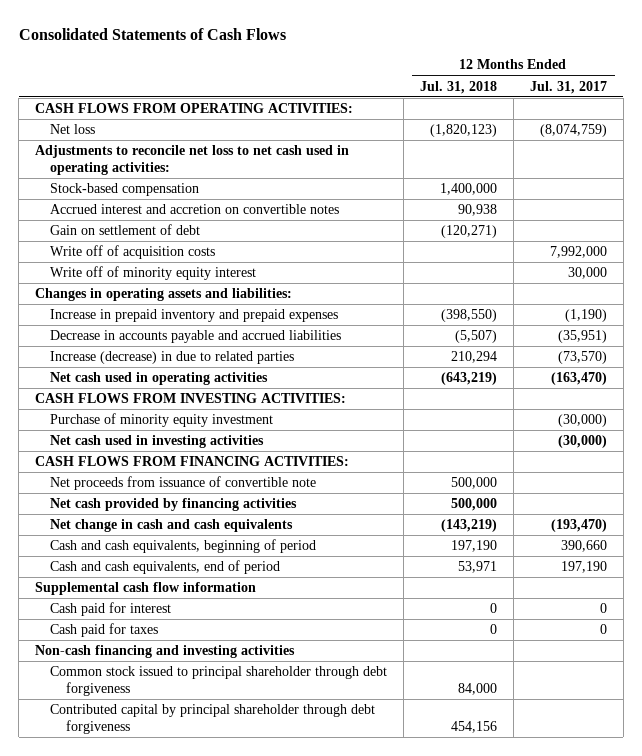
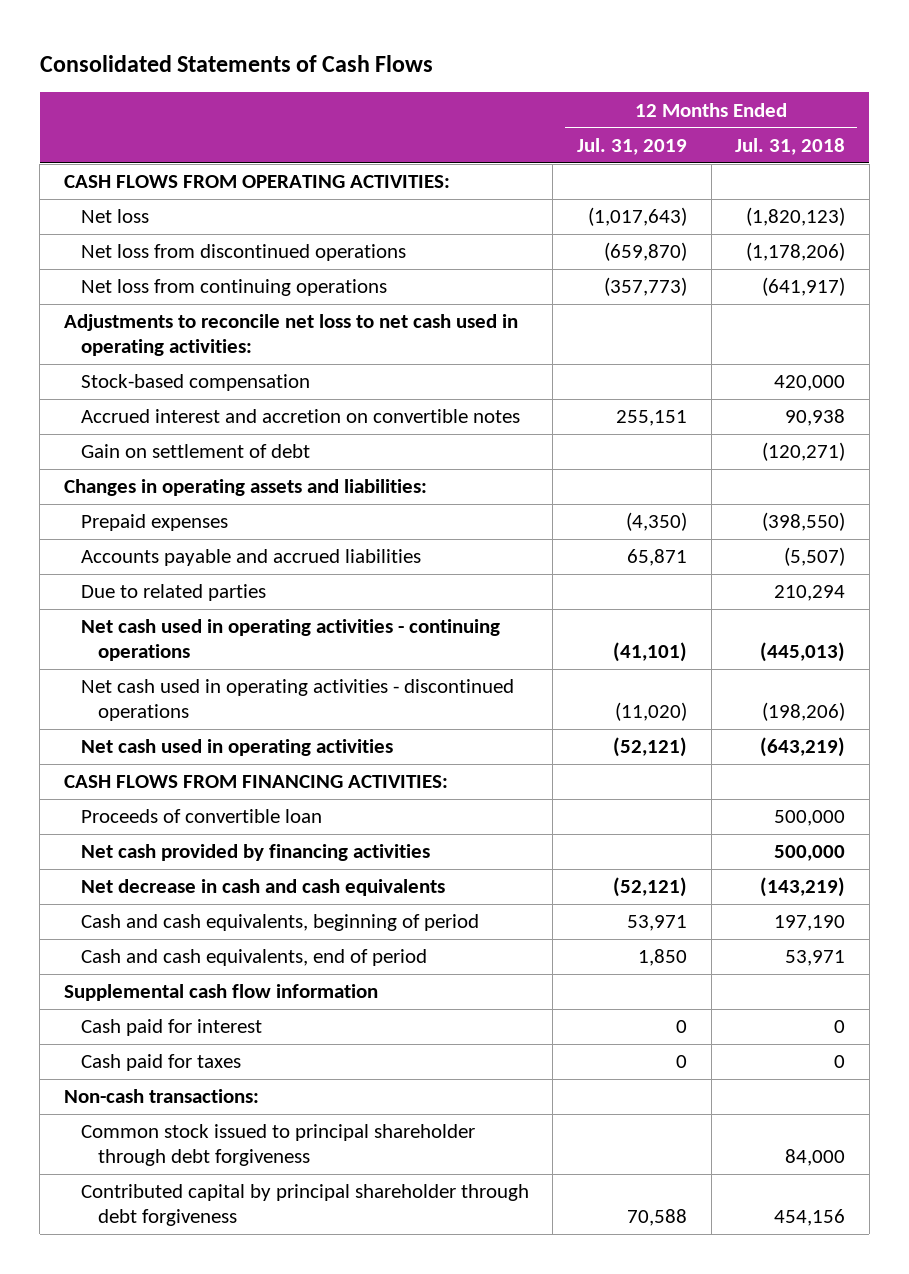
- | 12 Months Ended Jul. 31, 2018 | 12 Months Ended Jul. 31, 2017
+ | 12 Months Ended Jul. 31, 2019 | 12 Months Ended Jul. 31, 2018
+ Net loss from discontinued operations | (659,870) | (1,178,206)
+ Net loss from continuing operations | (357,773) | (641,917)
- Stock-based compensation | 1,400,000 |
+ Stock-based compensation | | 420,000
- Write off of acquisition costs | | 7,992,000
- Write off of minority equity interest | | 30,000
- Increase in prepaid inventory and prepaid expenses | (398,550) | (1,190)
- Decrease in accounts payable and accrued liabilities | (5,507) | (35,951)
- Increase (decrease) in due to related parties | 210,294 | (73,570)
+ Prepaid expenses | (4,350) | (398,550)
+ Accounts payable and accrued liabilities | 65,871 | (5,507)
+ Due to related parties | | 210,294
+ Net cash used in operating activities - continuing operations | (41,101) | (445,013)
+ Net cash used in operating activities - discontinued operations | (11,020) | (198,206)
- CASH FLOWS FROM INVESTING ACTIVITIES:
- Purchase of minority equity investment | | (30,000)
- Net cash used in investing activities | | (30,000)
- Net proceeds from issuance of convertible note | 500,000 |
+ Proceeds of convertible loan | | 500,000
- Net change in cash and cash equivalents | (143,219) | (193,470)
+ Net decrease in cash and cash equivalents | (52,121) | (143,219)
- Non-cash financing and investing activities
+ Non-cash transactions:

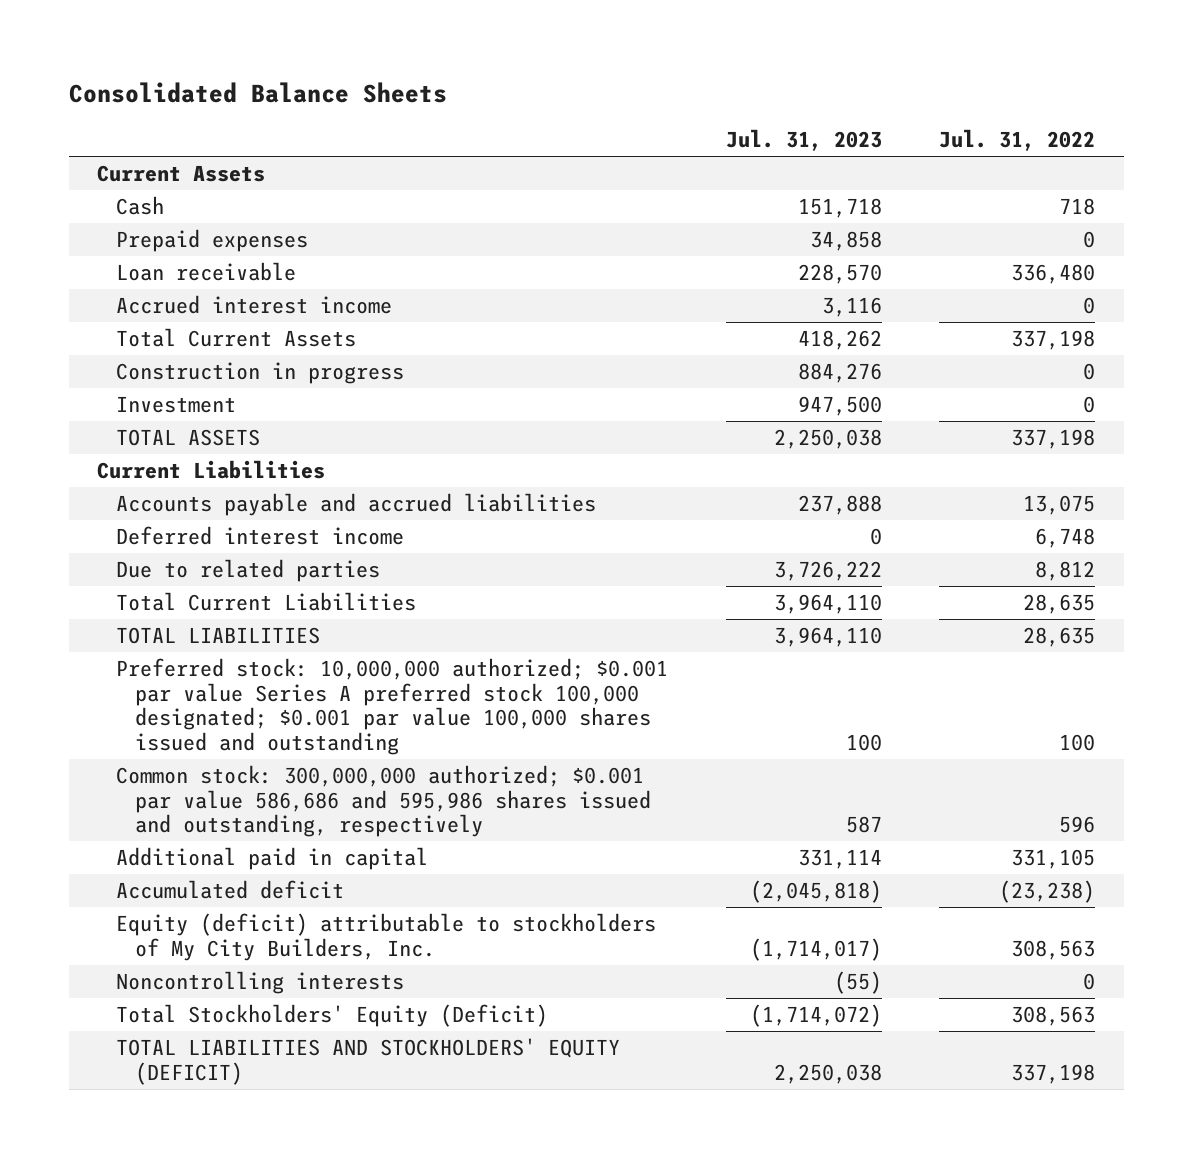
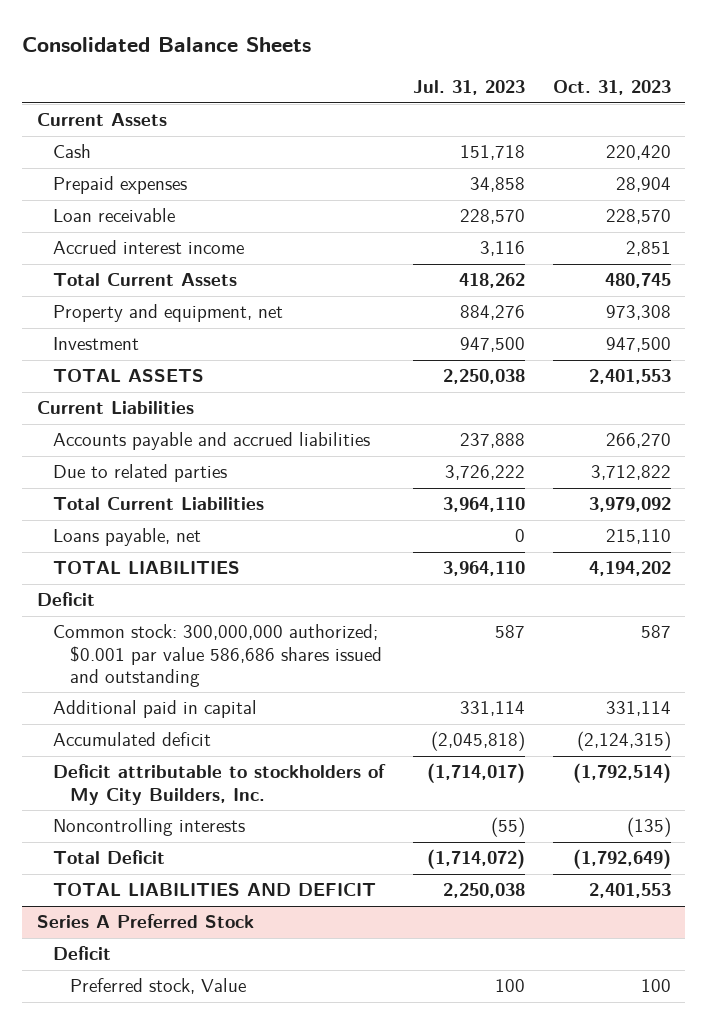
- | Jul. 31, 2023 | Jul. 31, 2022
+ | Jul. 31, 2023 | Oct. 31, 2023
- Construction in progress | 884,276 | 0
+ Property and equipment, net | 884,276 | 973,308
- Deferred interest income | 0 | 6,748
+ Loans payable, net | 0 | 215,110
- Preferred stock: 10,000,000 authorized; $0.001 par value Series A preferred stock 100,000 designated; $0.001 par value 100,000 shares issued and outstanding | 100 | 100
- Common stock: 300,000,000 authorized; $0.001 par value 586,686 and 595,986 shares issued and outstanding, respectively | 587 | 596
+ Deficit
+ Common stock: 300,000,000 authorized; $0.001 par value 586,686 shares issued and outstanding | 587 | 587
- Equity (deficit) attributable to stockholders of My City Builders, Inc. | (1,714,017) | 308,563
+ Deficit attributable to stockholders of My City Builders, Inc. | (1,714,017) | (1,792,514)
- Total Stockholders' Equity (Deficit) | (1,714,072) | 308,563
- TOTAL LIABILITIES AND STOCKHOLDERS' EQUITY (DEFICIT) | 2,250,038 | 337,198
+ Total Deficit | (1,714,072) | (1,792,649)
+ TOTAL LIABILITIES AND DEFICIT | 2,250,038 | 2,401,553
+ Series A Preferred Stock
+ Deficit
+ Preferred stock, Value | 100 | 100

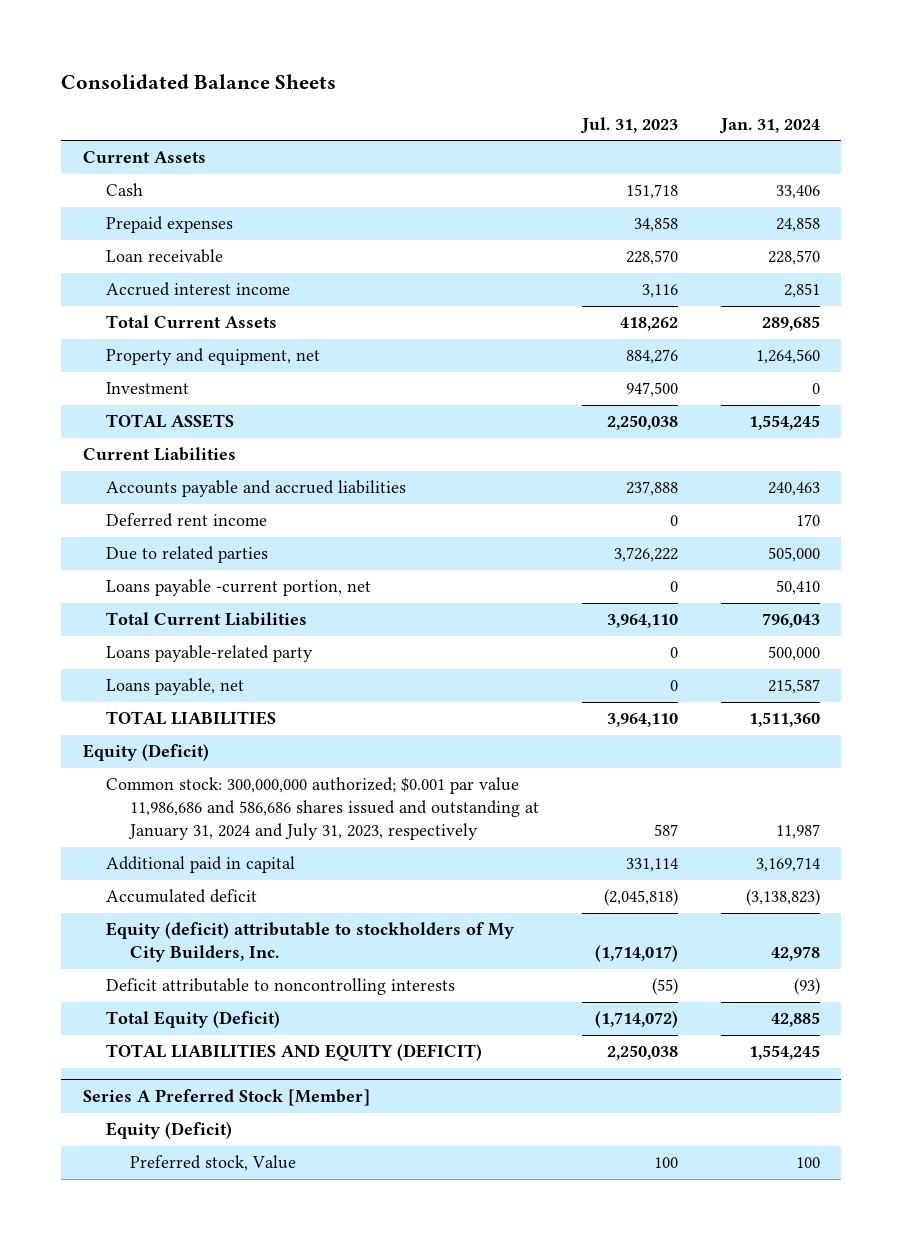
- | Jul. 31, 2023 | Oct. 31, 2023
+ | Jul. 31, 2023 | Jan. 31, 2024
+ Deferred rent income | 0 | 170
+ Loans payable -current portion, net | 0 | 50,410
+ Loans payable-related party | 0 | 500,000
- Deficit
- Common stock: 300,000,000 authorized; $0.001 par value 586,686 shares issued and outstanding | 587 | 587
+ Equity (Deficit)
+ Common stock: 300,000,000 authorized; $0.001 par value 11,986,686 and 586,686 shares issued and outstanding at January 31, 2024 and July 31, 2023, respectively | 587 | 11,987
- Deficit attributable to stockholders of My City Builders, Inc. | (1,714,017) | (1,792,514)
- Noncontrolling interests | (55) | (135)
- Total Deficit | (1,714,072) | (1,792,649)
- TOTAL LIABILITIES AND DEFICIT | 2,250,038 | 2,401,553
- Series A Preferred Stock
- Deficit
+ Equity (deficit) attributable to stockholders of My City Builders, Inc. | (1,714,017) | 42,978
+ Deficit attributable to noncontrolling interests | (55) | (93)
+ Total Equity (Deficit) | (1,714,072) | 42,885
+ TOTAL LIABILITIES AND EQUITY (DEFICIT) | 2,250,038 | 1,554,245
+ Series A Preferred Stock [Member]
+ Equity (Deficit)

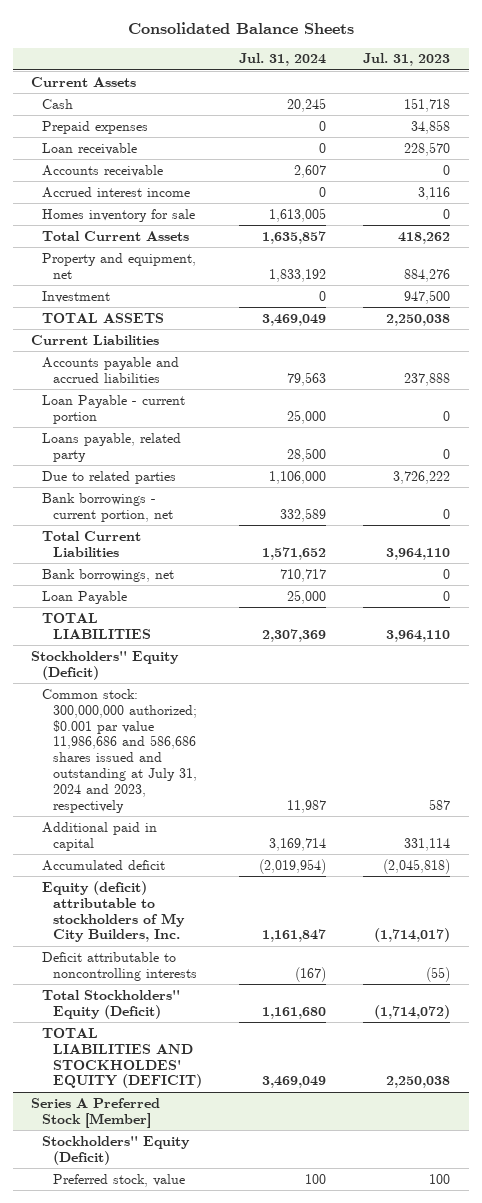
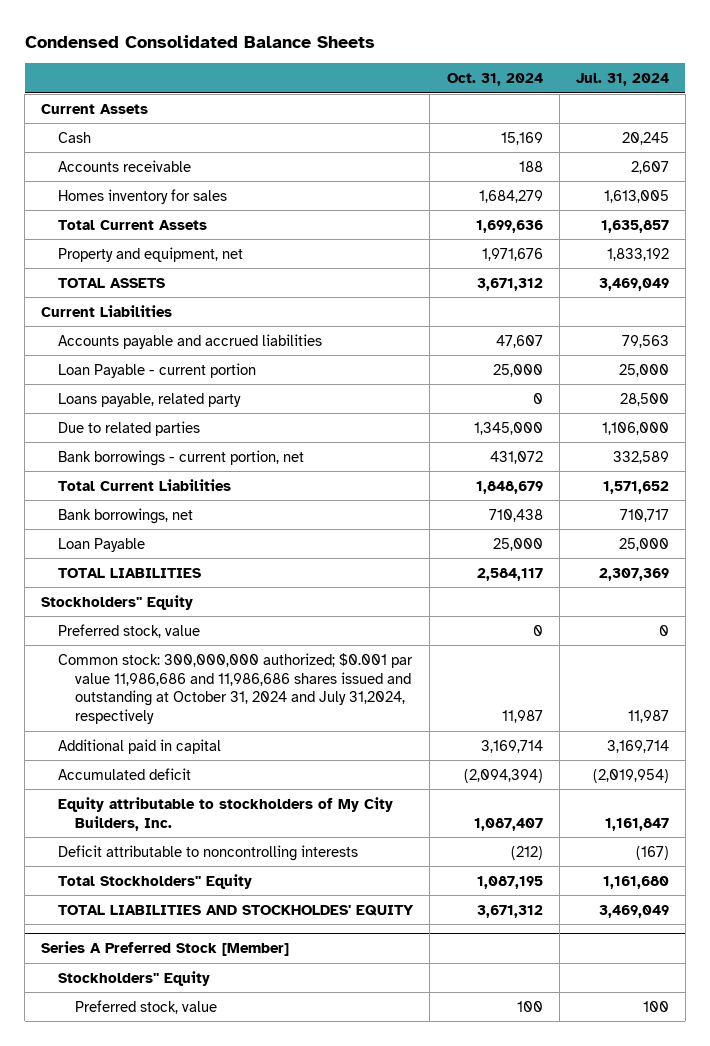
- Consolidated Balance Sheets
+ Condensed Consolidated Balance Sheets
- | Jul. 31, 2024 | Jul. 31, 2023
+ | Oct. 31, 2024 | Jul. 31, 2024
- Prepaid expenses | 0 | 34,858
- Loan receivable | 0 | 228,570
- Accrued interest income | 0 | 3,116
- Homes inventory for sale | 1,613,005 | 0
+ Homes inventory for sales | 1,684,279 | 1,613,005
- Investment | 0 | 947,500
- Stockholders'' Equity (Deficit)
- Common stock: 300,000,000 authorized; $0.001 par value 11,986,686 and 586,686 shares issued and outstanding at July 31, 2024 and 2023, respectively | 11,987 | 587
+ Stockholders'' Equity
+ Preferred stock, value | 0 | 0
+ Common stock: 300,000,000 authorized; $0.001 par value 11,986,686 and 11,986,686 shares issued and outstanding at October 31, 2024 and July 31,2024, respectively | 11,987 | 11,987
- Equity (deficit) attributable to stockholders of My City Builders, Inc. | 1,161,847 | (1,714,017)
+ Equity attributable to stockholders of My City Builders, Inc. | 1,087,407 | 1,161,847
- Total Stockholders'' Equity (Deficit) | 1,161,680 | (1,714,072)
- TOTAL LIABILITIES AND STOCKHOLDES' EQUITY (DEFICIT) | 3,469,049 | 2,250,038
+ Total Stockholders'' Equity | 1,087,195 | 1,161,680
+ TOTAL LIABILITIES AND STOCKHOLDES' EQUITY | 3,671,312 | 3,469,049
@ Series A Preferred Stock [Member]
- Stockholders'' Equity (Deficit)
+ Stockholders'' Equity

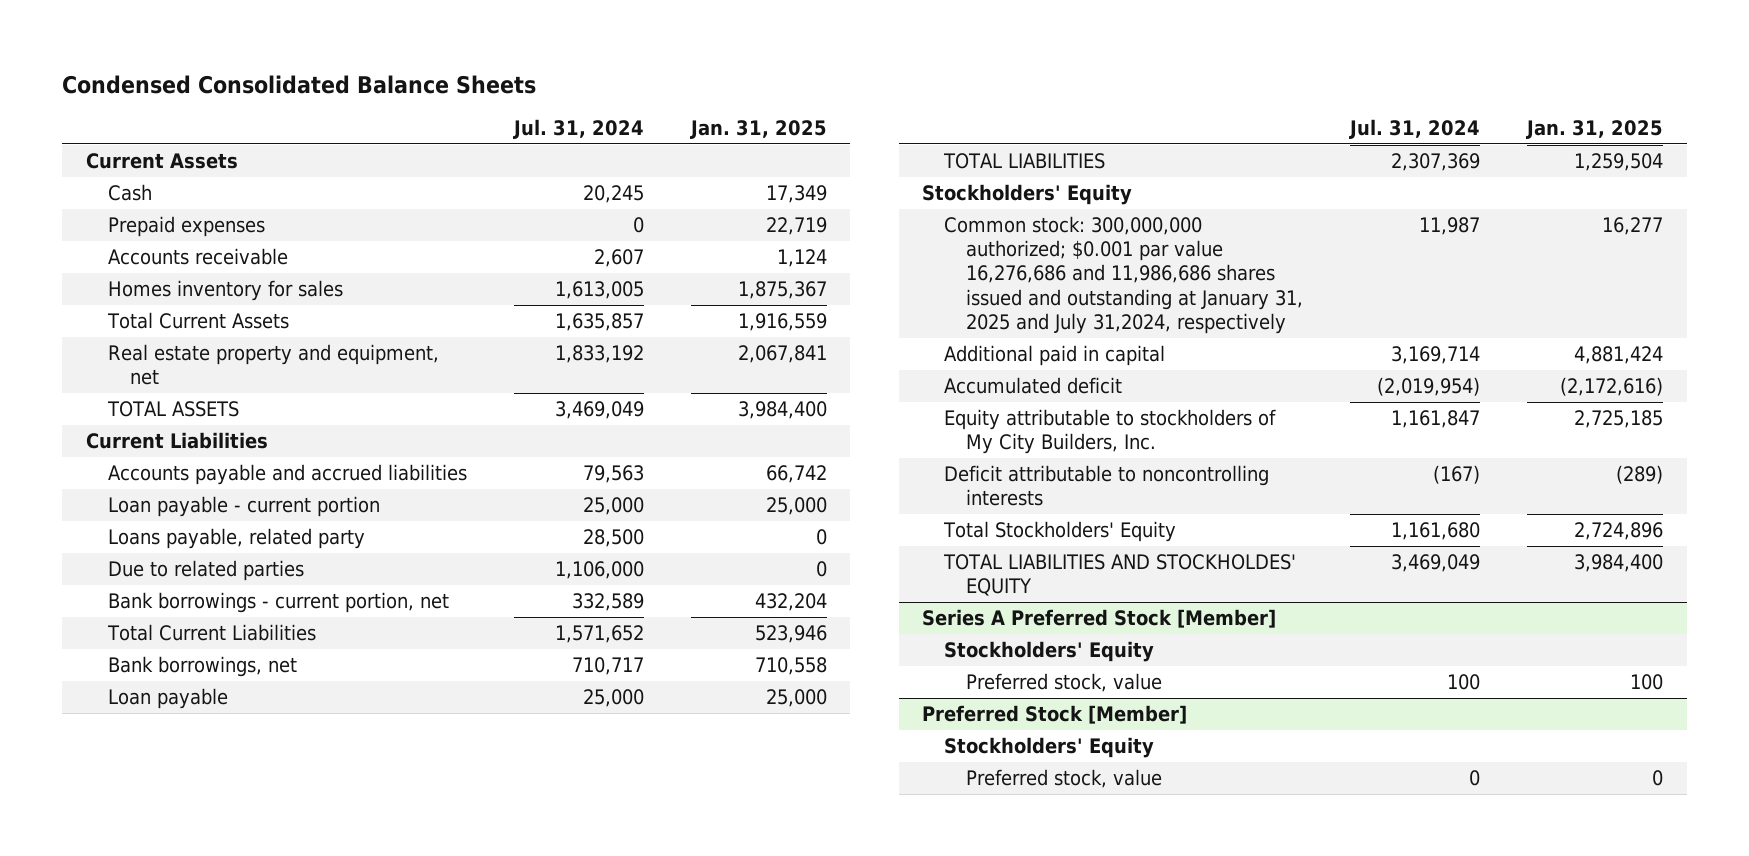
- | Oct. 31, 2024 | Jul. 31, 2024
+ | Jul. 31, 2024 | Jan. 31, 2025
+ Prepaid expenses | 0 | 22,719
- Property and equipment, net | 1,971,676 | 1,833,192
+ Real estate property and equipment, net | 1,833,192 | 2,067,841
- Loan Payable - current portion | 25,000 | 25,000
+ Loan payable - current portion | 25,000 | 25,000
- Loan Payable | 25,000 | 25,000
+ Loan payable | 25,000 | 25,000
- Stockholders'' Equity
- Preferred stock, value | 0 | 0
- Common stock: 300,000,000 authorized; $0.001 par value 11,986,686 and 11,986,686 shares issued and outstanding at October 31, 2024 and July 31,2024, respectively | 11,987 | 11,987
+ Stockholders' Equity
+ Common stock: 300,000,000 authorized; $0.001 par value 16,276,686 and 11,986,686 shares issued and outstanding at January 31, 2025 and July 31,2024, respectively | 11,987 | 16,277
- Total Stockholders'' Equity | 1,087,195 | 1,161,680
+ Total Stockholders' Equity | 1,161,680 | 2,724,896
@ Series A Preferred Stock [Member]
- Stockholders'' Equity
+ Stockholders' Equity
+ Preferred Stock [Member]
+ Stockholders' Equity
+ Preferred stock, value | 0 | 0

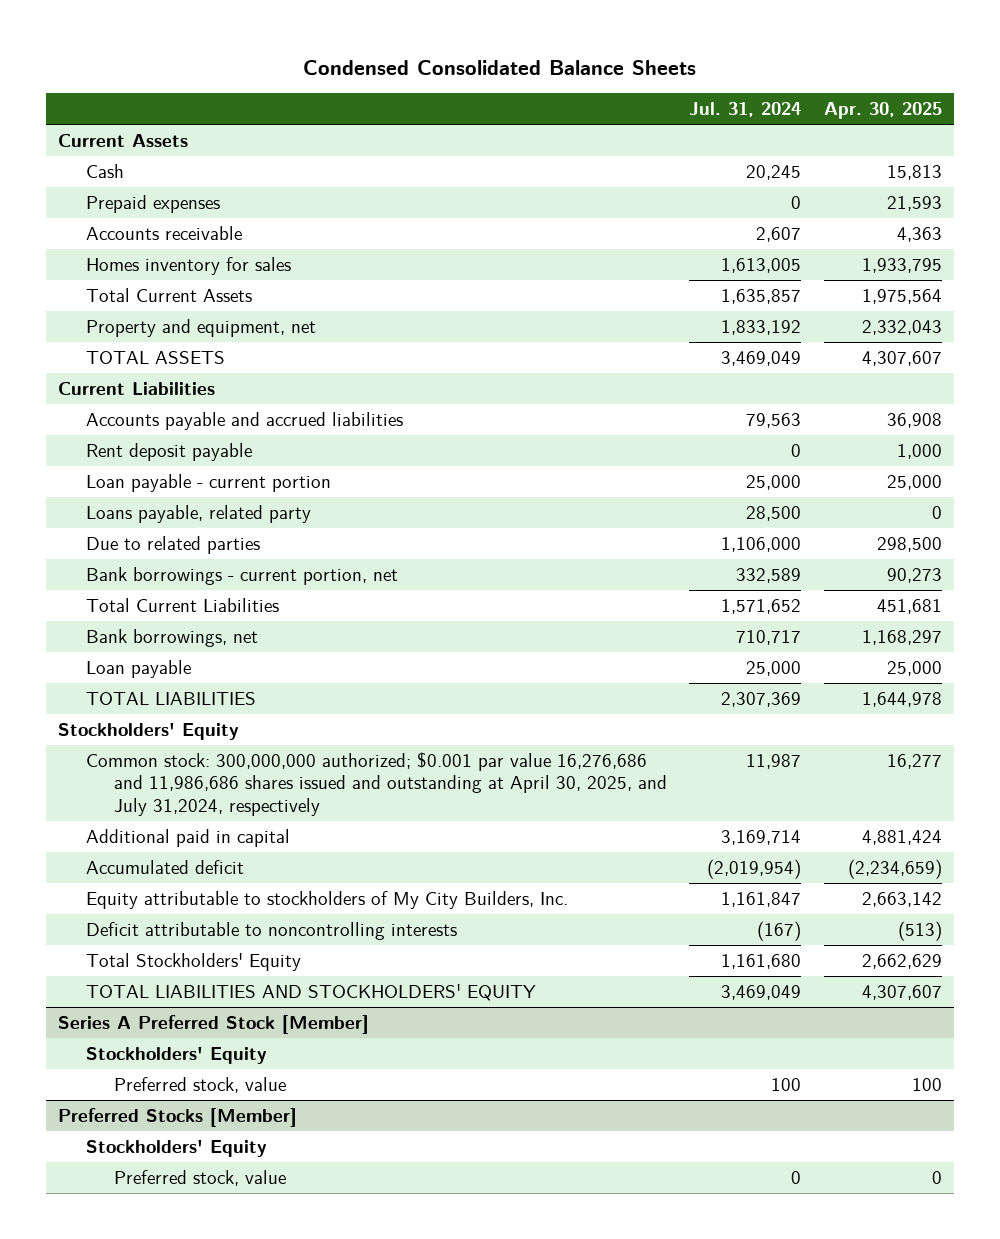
- | Jul. 31, 2024 | Jan. 31, 2025
+ | Jul. 31, 2024 | Apr. 30, 2025
- Real estate property and equipment, net | 1,833,192 | 2,067,841
+ Property and equipment, net | 1,833,192 | 2,332,043
+ Rent deposit payable | 0 | 1,000
- Common stock: 300,000,000 authorized; $0.001 par value 16,276,686 and 11,986,686 shares issued and outstanding at January 31, 2025 and July 31,2024, respectively | 11,987 | 16,277
+ Common stock: 300,000,000 authorized; $0.001 par value 16,276,686 and 11,986,686 shares issued and outstanding at April 30, 2025, and July 31,2024, respectively | 11,987 | 16,277
- TOTAL LIABILITIES AND STOCKHOLDES' EQUITY | 3,469,049 | 3,984,400
+ TOTAL LIABILITIES AND STOCKHOLDERS' EQUITY | 3,469,049 | 4,307,607
- Preferred Stock [Member]
+ Preferred Stocks [Member]

